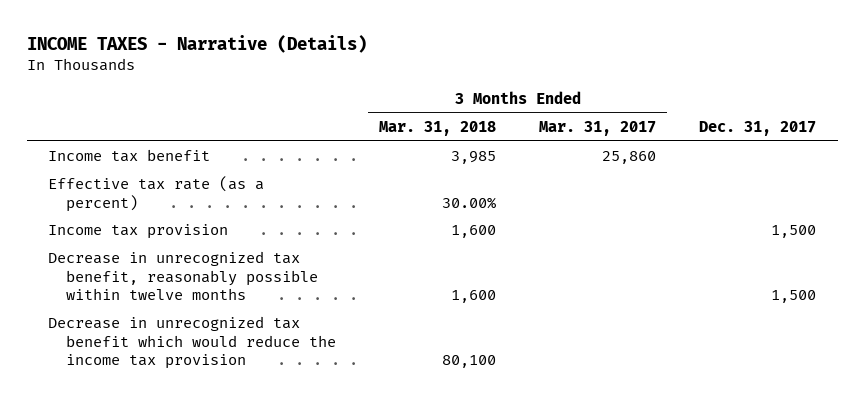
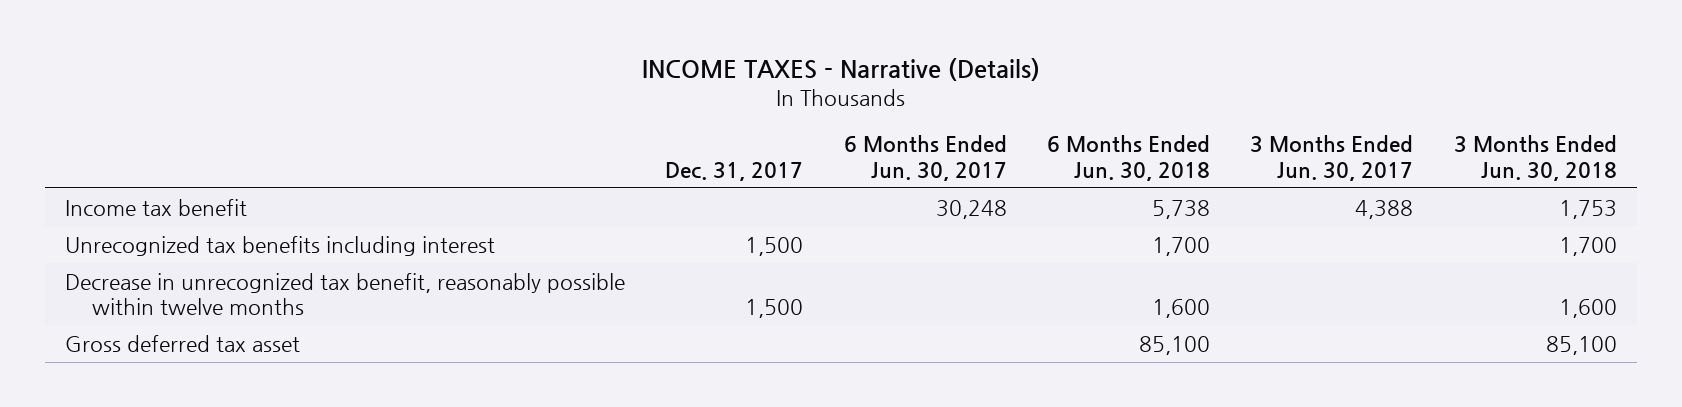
- | 3 Months Ended Mar. 31, 2018 | 3 Months Ended Mar. 31, 2017 | Dec. 31, 2017
+ | Dec. 31, 2017 | 6 Months Ended Jun. 30, 2017 | 6 Months Ended Jun. 30, 2018 | 3 Months Ended Jun. 30, 2017 | 3 Months Ended Jun. 30, 2018
- Effective tax rate (as a percent) | 30.00% | |
- Income tax provision | 1,600 | | 1,500
+ Unrecognized tax benefits including interest | 1,500 | | 1,700 | | 1,700
- Decrease in unrecognized tax benefit which would reduce the income tax provision | 80,100 | |
+ Gross deferred tax asset | | | 85,100 | | 85,100

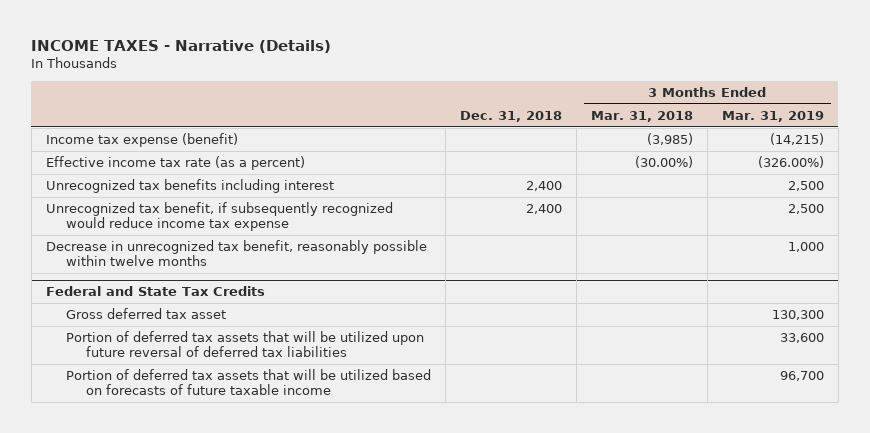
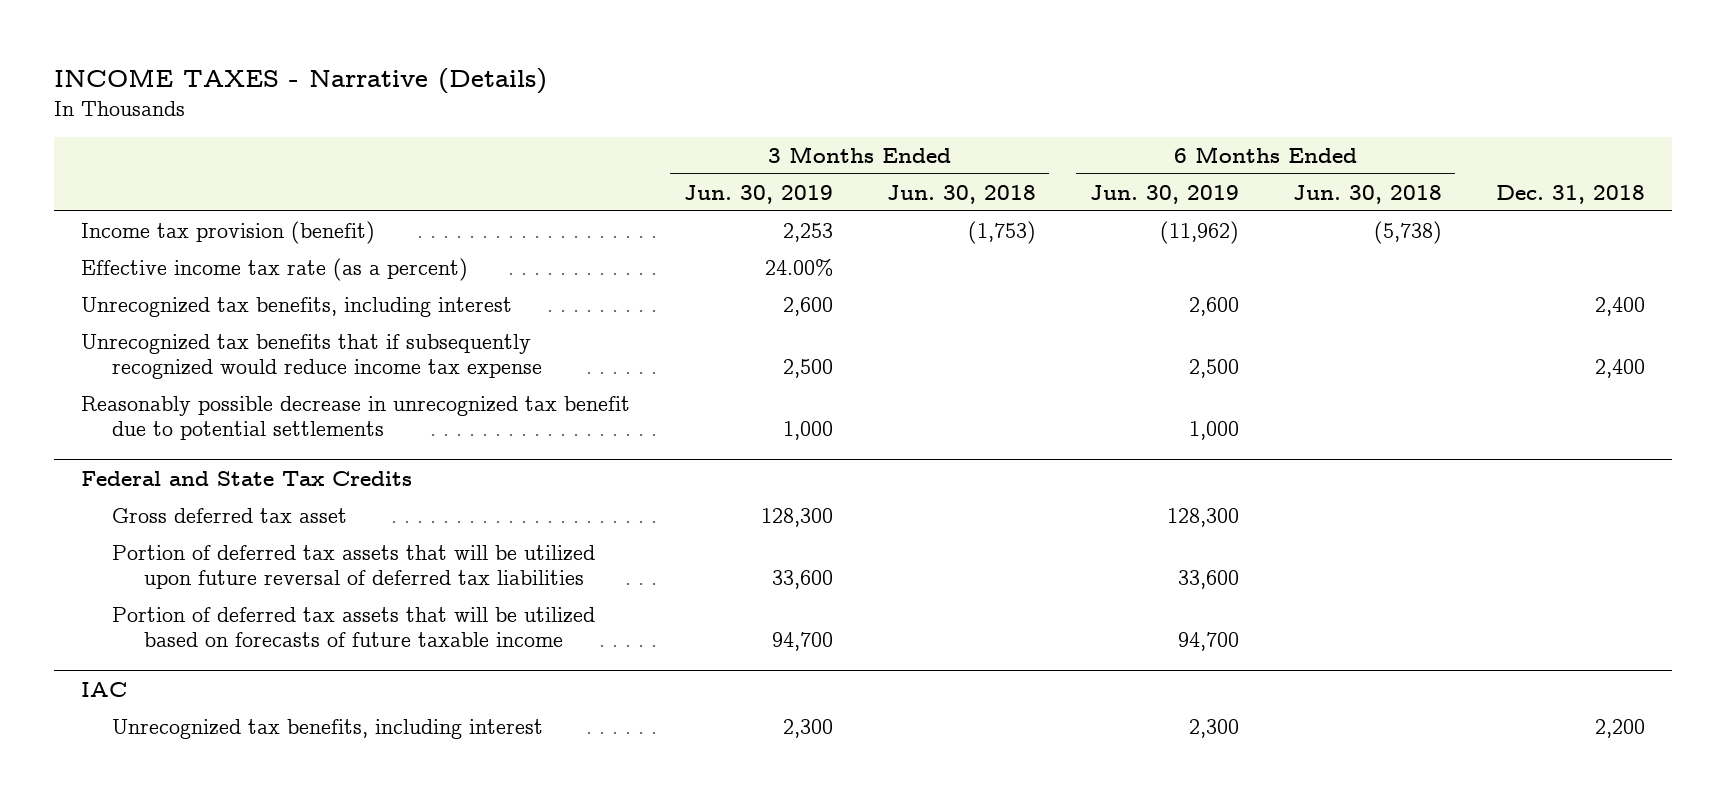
- | Dec. 31, 2018 | 3 Months Ended Mar. 31, 2018 | 3 Months Ended Mar. 31, 2019
+ | 3 Months Ended Jun. 30, 2019 | 3 Months Ended Jun. 30, 2018 | 6 Months Ended Jun. 30, 2019 | 6 Months Ended Jun. 30, 2018 | Dec. 31, 2018
- Income tax expense (benefit) | | (3,985) | (14,215)
+ Income tax provision (benefit) | 2,253 | (1,753) | (11,962) | (5,738) |
- Unrecognized tax benefits including interest | 2,400 | | 2,500
- Unrecognized tax benefit, if subsequently recognized would reduce income tax expense | 2,400 | | 2,500
- Decrease in unrecognized tax benefit, reasonably possible within twelve months | | | 1,000
+ Unrecognized tax benefits, including interest | 2,600 | | 2,600 | | 2,400
+ Unrecognized tax benefits that if subsequently recognized would reduce income tax expense | 2,500 | | 2,500 | | 2,400
+ Reasonably possible decrease in unrecognized tax benefit due to potential settlements | 1,000 | | 1,000 | |
+ IAC
+ Unrecognized tax benefits, including interest | 2,300 | | 2,300 | | 2,200

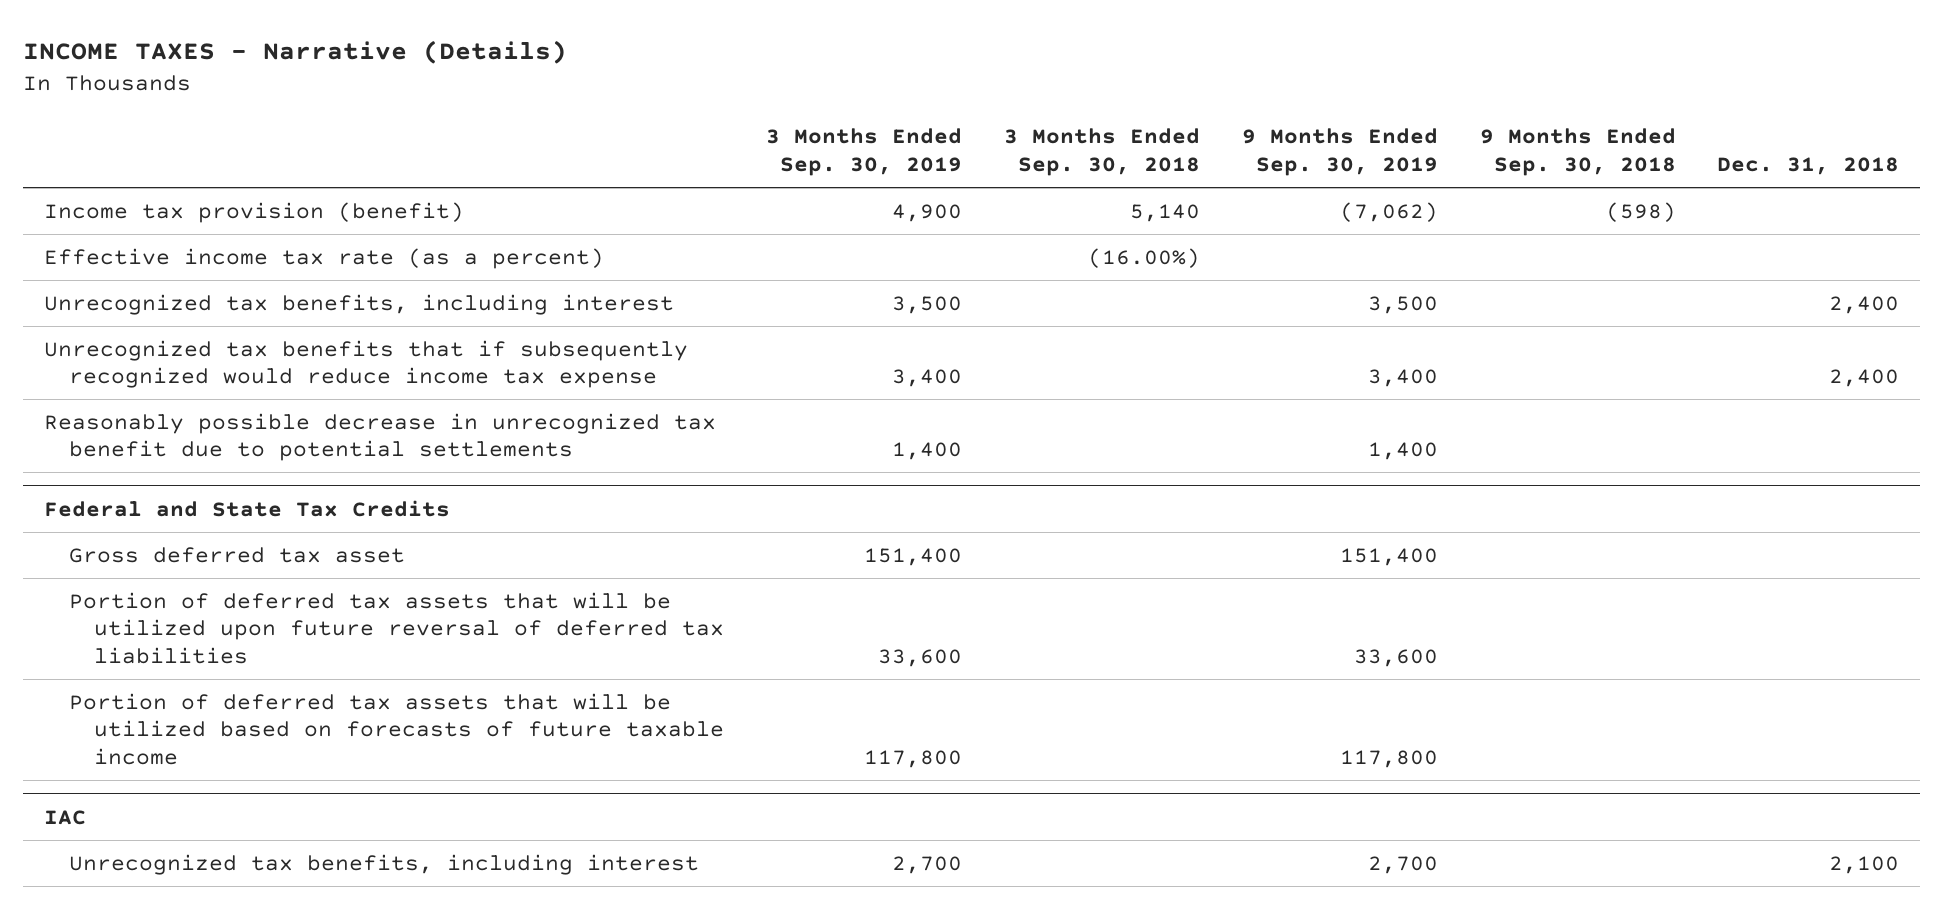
- | 3 Months Ended Jun. 30, 2019 | 3 Months Ended Jun. 30, 2018 | 6 Months Ended Jun. 30, 2019 | 6 Months Ended Jun. 30, 2018 | Dec. 31, 2018
+ | 3 Months Ended Sep. 30, 2019 | 3 Months Ended Sep. 30, 2018 | 9 Months Ended Sep. 30, 2019 | 9 Months Ended Sep. 30, 2018 | Dec. 31, 2018
@ IAC
- Unrecognized tax benefits, including interest | 2,300 | | 2,300 | | 2,200
+ Unrecognized tax benefits, including interest | 2,700 | | 2,700 | | 2,100

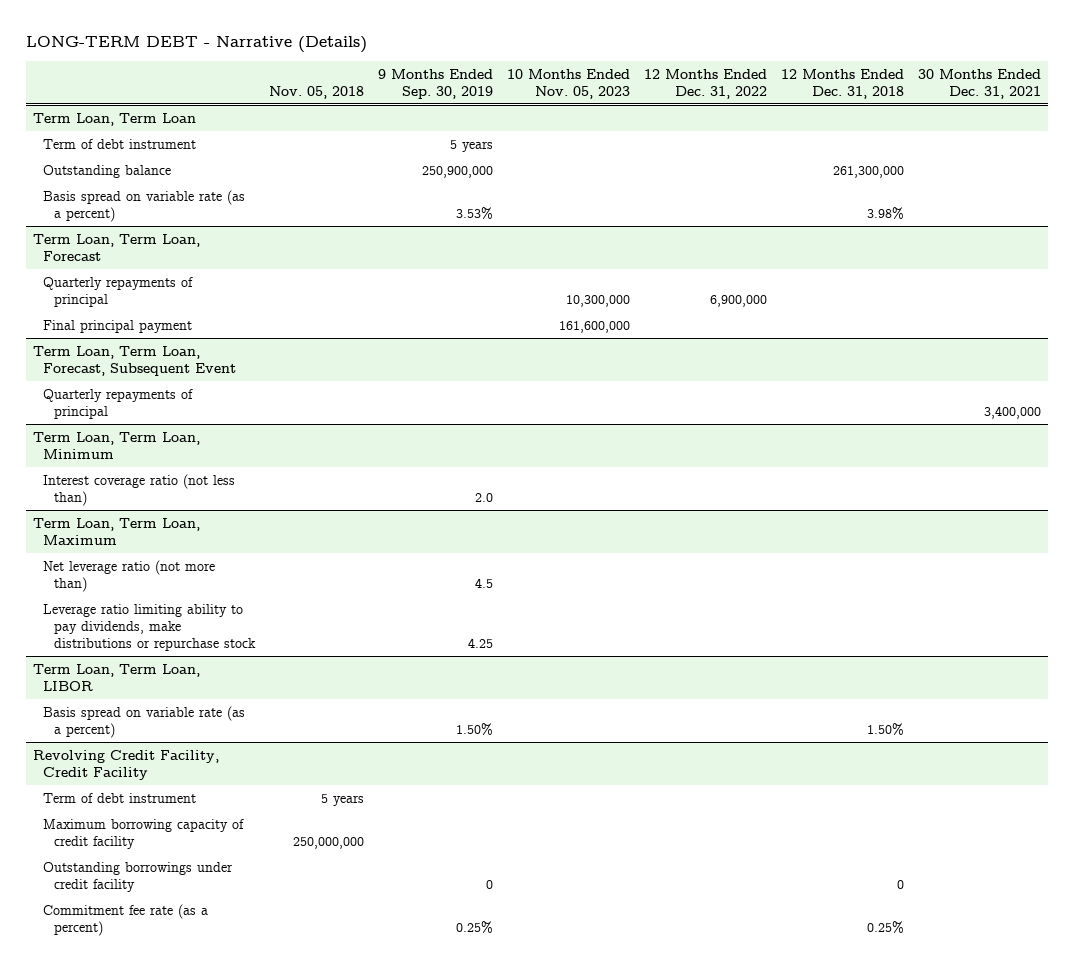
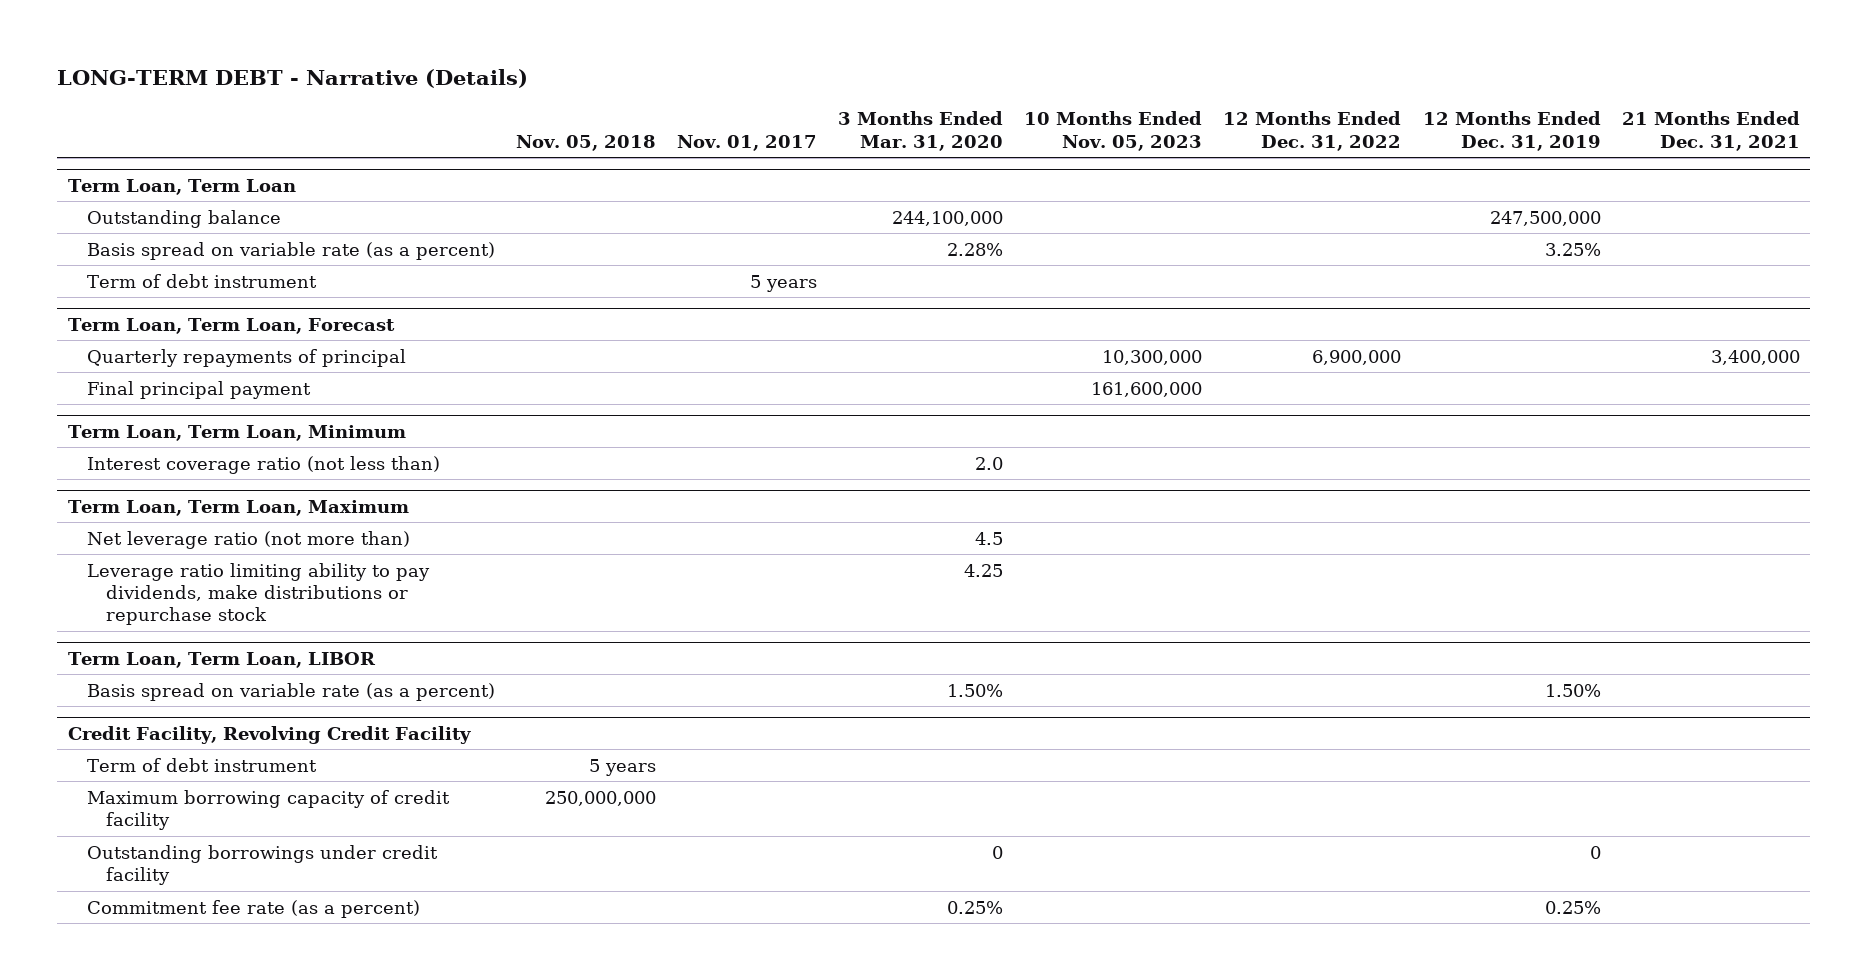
- | Nov. 05, 2018 | 9 Months Ended Sep. 30, 2019 | 10 Months Ended Nov. 05, 2023 | 12 Months Ended Dec. 31, 2022 | 12 Months Ended Dec. 31, 2018 | 30 Months Ended Dec. 31, 2021
+ | Nov. 05, 2018 | Nov. 01, 2017 | 3 Months Ended Mar. 31, 2020 | 10 Months Ended Nov. 05, 2023 | 12 Months Ended Dec. 31, 2022 | 12 Months Ended Dec. 31, 2019 | 21 Months Ended Dec. 31, 2021
@ Term Loan, Term Loan
moved down: Term of debt instrument | | 5 years | | | | |
- Term Loan, Term Loan, Forecast, Subsequent Event
- Quarterly repayments of principal | | | | | | 3,400,000
- Revolving Credit Facility, Credit Facility
+ Credit Facility, Revolving Credit Facility

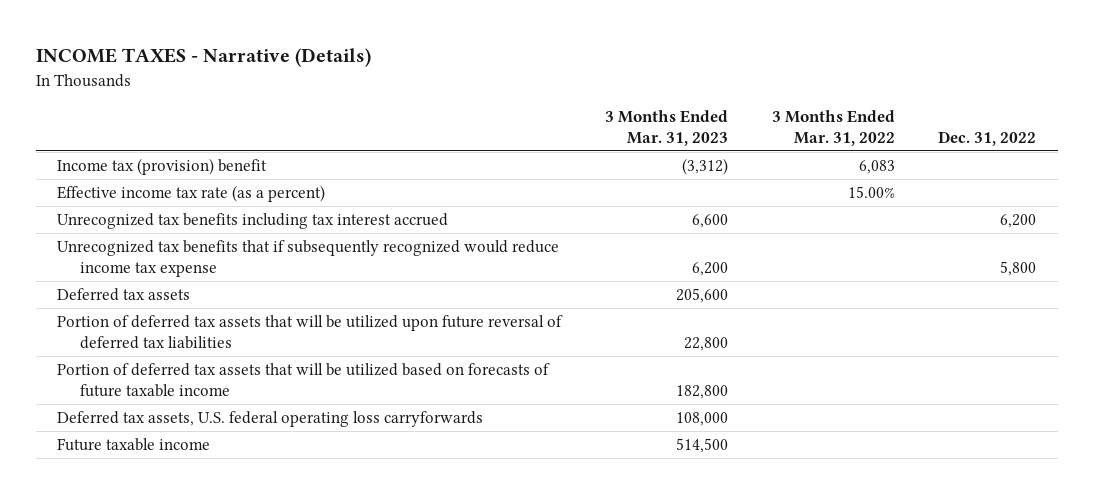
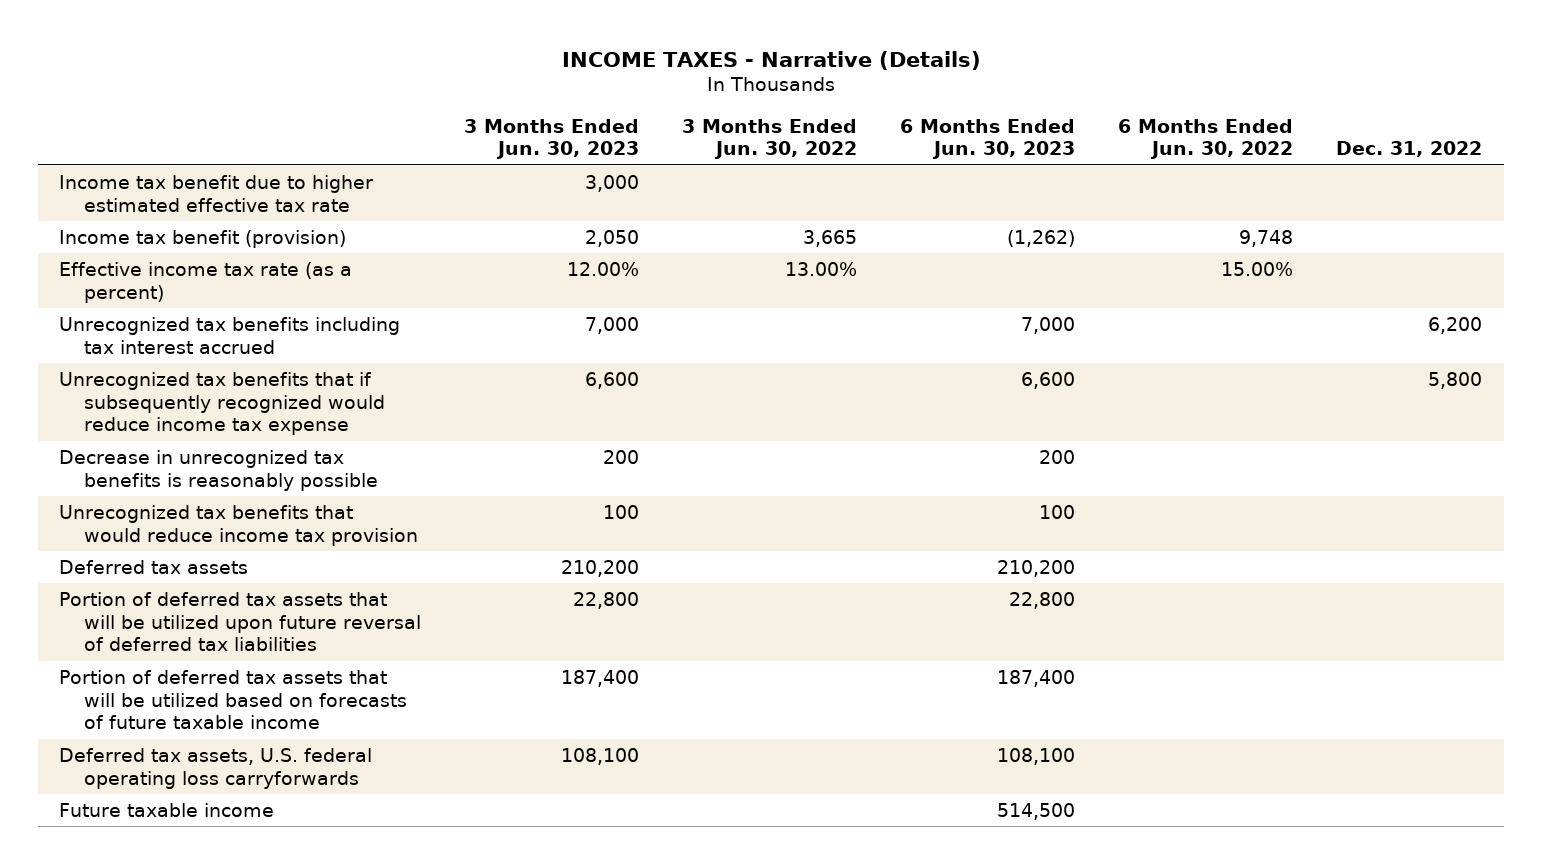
- | 3 Months Ended Mar. 31, 2023 | 3 Months Ended Mar. 31, 2022 | Dec. 31, 2022
+ | 3 Months Ended Jun. 30, 2023 | 3 Months Ended Jun. 30, 2022 | 6 Months Ended Jun. 30, 2023 | 6 Months Ended Jun. 30, 2022 | Dec. 31, 2022
- Income tax (provision) benefit | (3,312) | 6,083 |
+ Income tax benefit due to higher estimated effective tax rate | 3,000 | | | |
+ Income tax benefit (provision) | 2,050 | 3,665 | (1,262) | 9,748 |
+ Decrease in unrecognized tax benefits is reasonably possible | 200 | | 200 | |
+ Unrecognized tax benefits that would reduce income tax provision | 100 | | 100 | |

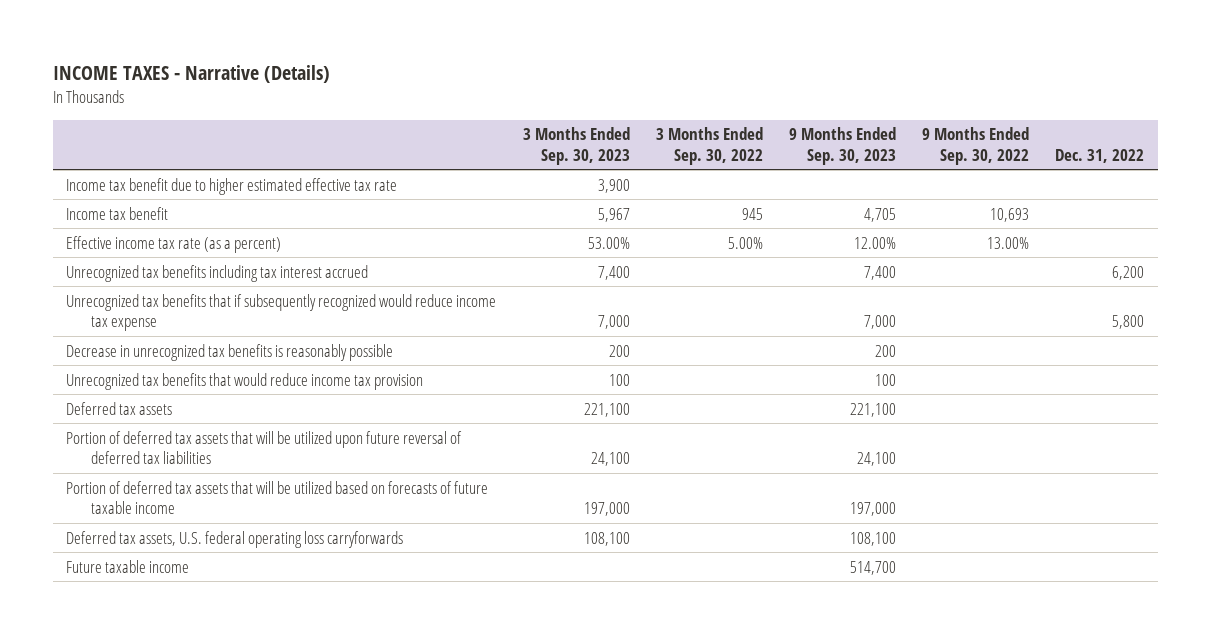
- | 3 Months Ended Jun. 30, 2023 | 3 Months Ended Jun. 30, 2022 | 6 Months Ended Jun. 30, 2023 | 6 Months Ended Jun. 30, 2022 | Dec. 31, 2022
+ | 3 Months Ended Sep. 30, 2023 | 3 Months Ended Sep. 30, 2022 | 9 Months Ended Sep. 30, 2023 | 9 Months Ended Sep. 30, 2022 | Dec. 31, 2022
- Income tax benefit (provision) | 2,050 | 3,665 | (1,262) | 9,748 |
+ Income tax benefit | 5,967 | 945 | 4,705 | 10,693 |

